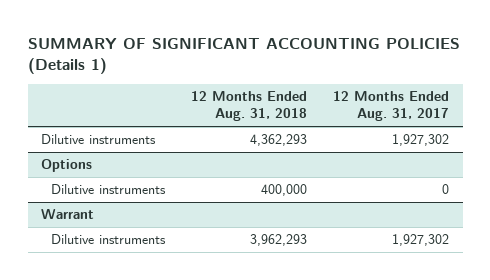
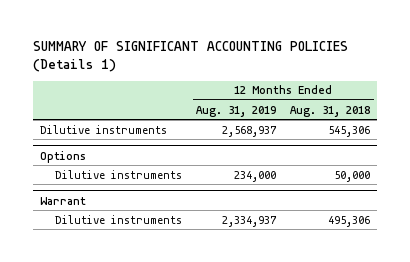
- | 12 Months Ended Aug. 31, 2018 | 12 Months Ended Aug. 31, 2017
+ | 12 Months Ended Aug. 31, 2019 | 12 Months Ended Aug. 31, 2018
- Dilutive instruments | 4,362,293 | 1,927,302
+ Dilutive instruments | 2,568,937 | 545,306
@ Options
- Dilutive instruments | 400,000 | 0
+ Dilutive instruments | 234,000 | 50,000
@ Warrant
- Dilutive instruments | 3,962,293 | 1,927,302
+ Dilutive instruments | 2,334,937 | 495,306

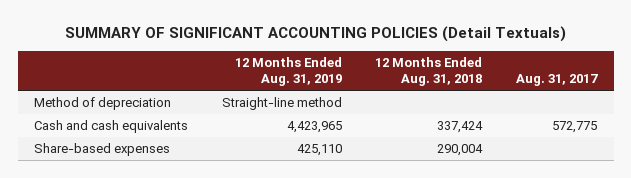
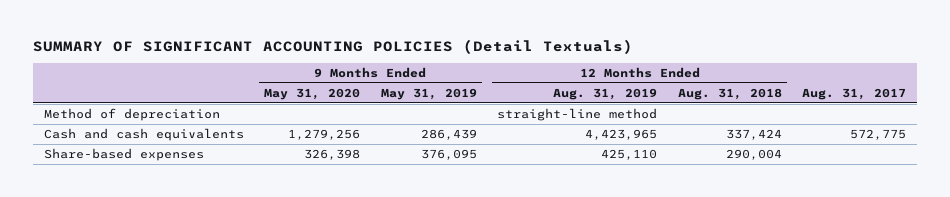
- | 12 Months Ended Aug. 31, 2019 | 12 Months Ended Aug. 31, 2018 | Aug. 31, 2017
+ | 9 Months Ended May 31, 2020 | 9 Months Ended May 31, 2019 | 12 Months Ended Aug. 31, 2019 | 12 Months Ended Aug. 31, 2018 | Aug. 31, 2017
- Method of depreciation | Straight-line method | |
+ Method of depreciation | | | straight-line method | |

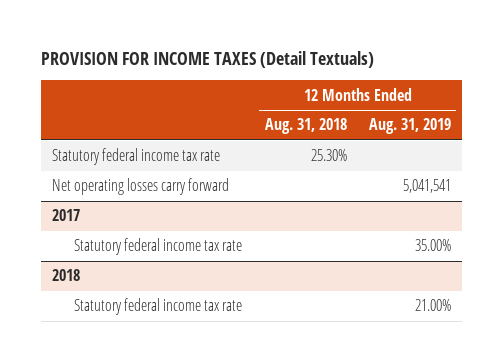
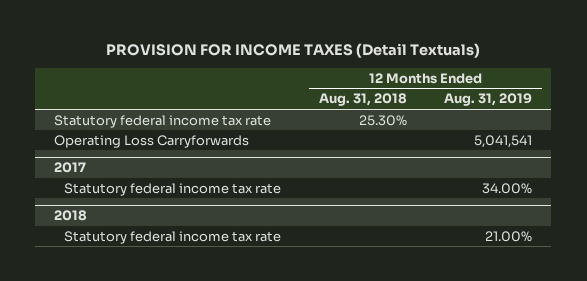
- Net operating losses carry forward | | 5,041,541
+ Operating Loss Carryforwards | | 5,041,541
@ 2017
- Statutory federal income tax rate | | 35.00%
+ Statutory federal income tax rate | | 34.00%

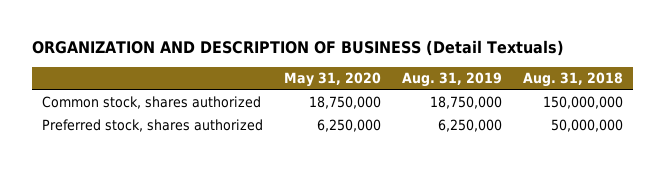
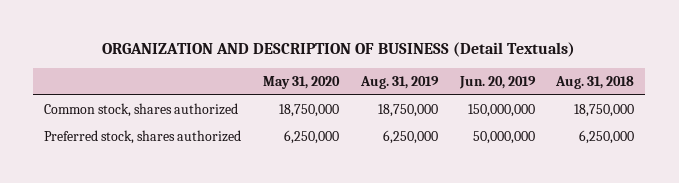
- | May 31, 2020 | Aug. 31, 2019 | Aug. 31, 2018
+ | May 31, 2020 | Aug. 31, 2019 | Jun. 20, 2019 | Aug. 31, 2018
- Common stock, shares authorized | 18,750,000 | 18,750,000 | 150,000,000
- Preferred stock, shares authorized | 6,250,000 | 6,250,000 | 50,000,000
+ Common stock, shares authorized | 18,750,000 | 18,750,000 | 150,000,000 | 18,750,000
+ Preferred stock, shares authorized | 6,250,000 | 6,250,000 | 50,000,000 | 6,250,000

